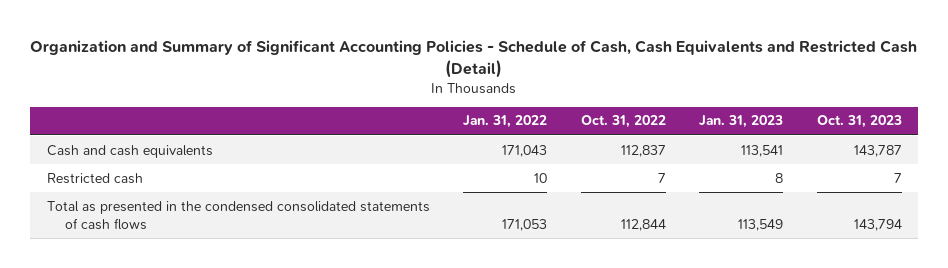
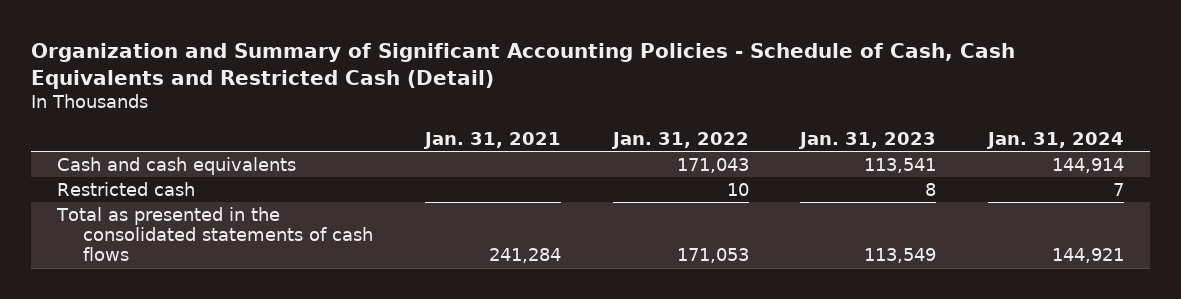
- | Jan. 31, 2022 | Oct. 31, 2022 | Jan. 31, 2023 | Oct. 31, 2023
+ | Jan. 31, 2021 | Jan. 31, 2022 | Jan. 31, 2023 | Jan. 31, 2024
- Total as presented in the condensed consolidated statements of cash flows | 171,053 | 112,844 | 113,549 | 143,794
+ Total as presented in the consolidated statements of cash flows | 241,284 | 171,053 | 113,549 | 144,921

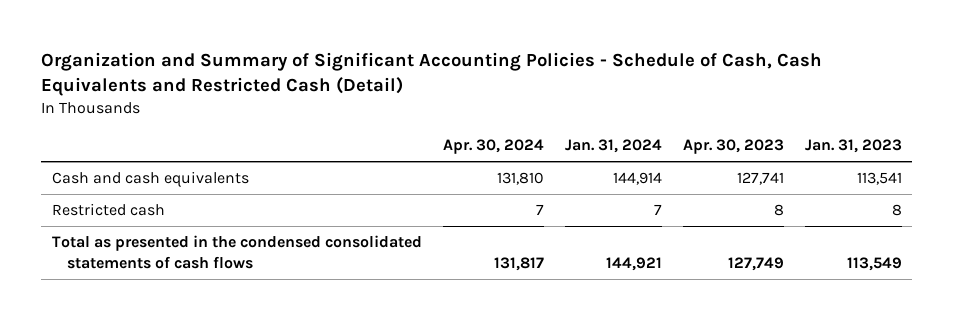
- | Jan. 31, 2021 | Jan. 31, 2022 | Jan. 31, 2023 | Jan. 31, 2024
+ | Apr. 30, 2024 | Jan. 31, 2024 | Apr. 30, 2023 | Jan. 31, 2023
- Total as presented in the consolidated statements of cash flows | 241,284 | 171,053 | 113,549 | 144,921
+ Total as presented in the condensed consolidated statements of cash flows | 131,817 | 144,921 | 127,749 | 113,549

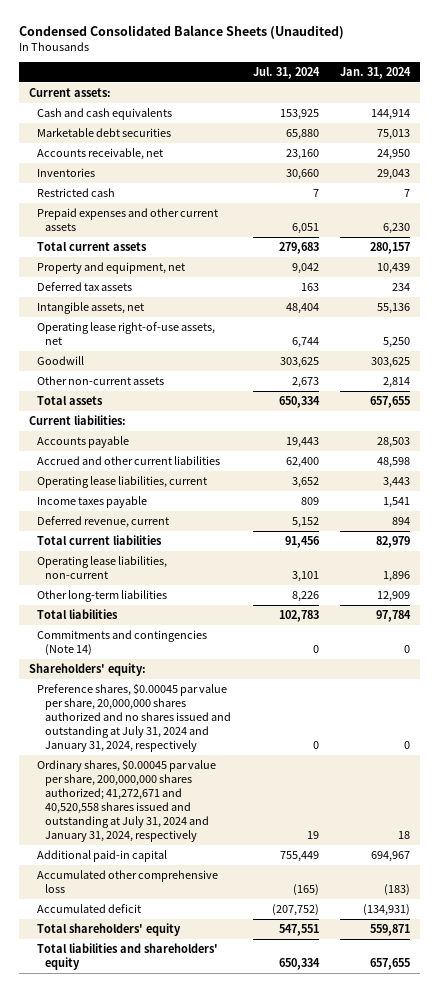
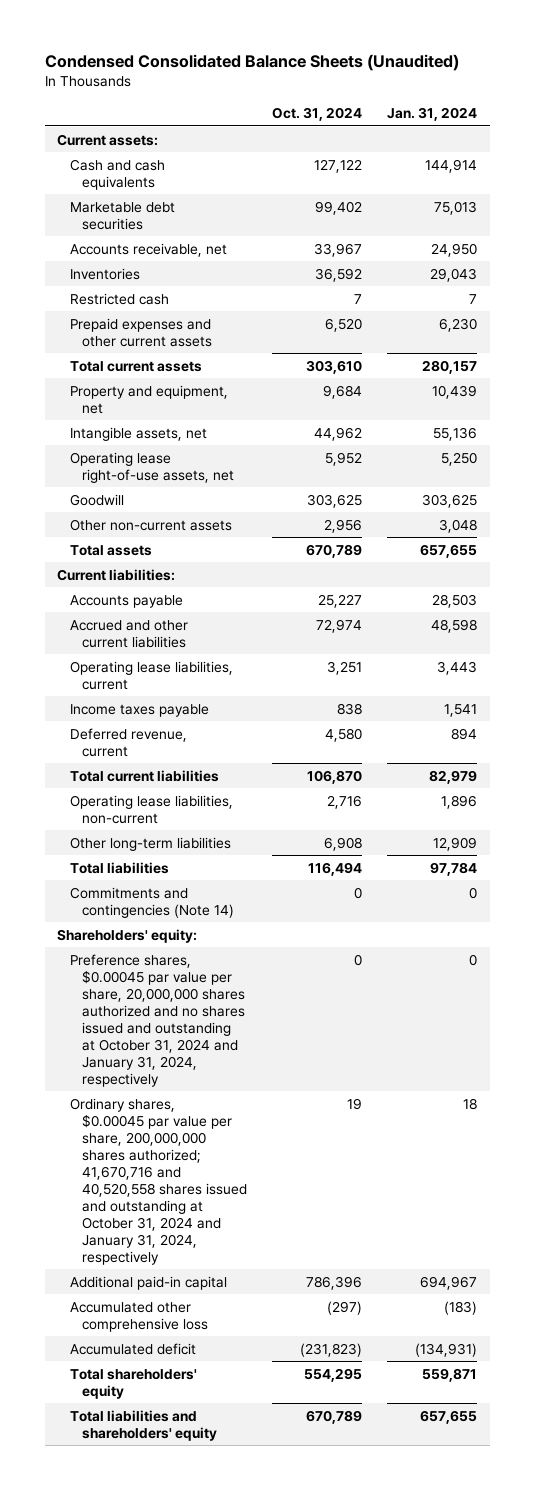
- | Jul. 31, 2024 | Jan. 31, 2024
+ | Oct. 31, 2024 | Jan. 31, 2024
- Deferred tax assets | 163 | 234
- Other non-current assets | 2,673 | 2,814
+ Other non-current assets | 2,956 | 3,048
- Preference shares, $0.00045 par value per share, 20,000,000 shares authorized and no shares issued and outstanding at July 31, 2024 and January 31, 2024, respectively | 0 | 0
- Ordinary shares, $0.00045 par value per share, 200,000,000 shares authorized; 41,272,671 and 40,520,558 shares issued and outstanding at July 31, 2024 and January 31, 2024, respectively | 19 | 18
+ Preference shares, $0.00045 par value per share, 20,000,000 shares authorized and no shares issued and outstanding at October 31, 2024 and January 31, 2024, respectively | 0 | 0
+ Ordinary shares, $0.00045 par value per share, 200,000,000 shares authorized; 41,670,716 and 40,520,558 shares issued and outstanding at October 31, 2024 and January 31, 2024, respectively | 19 | 18

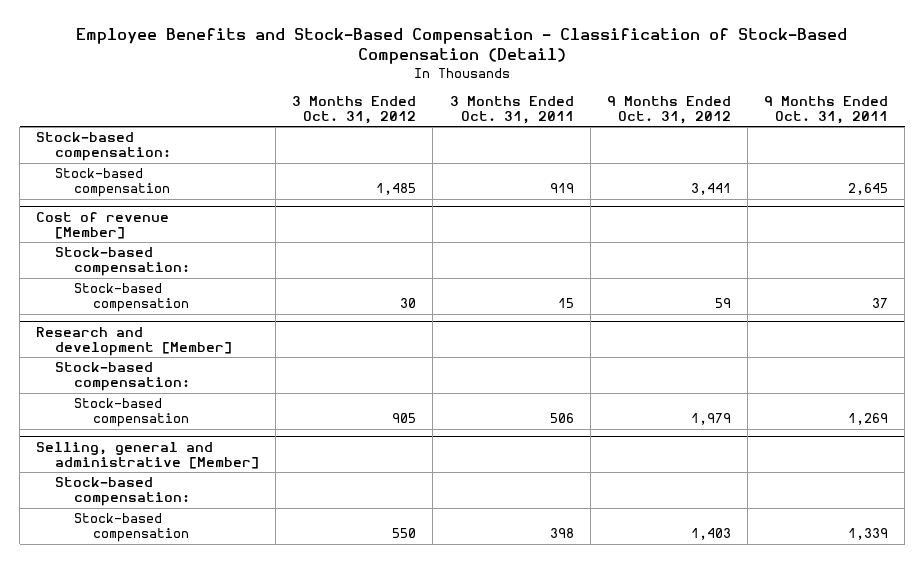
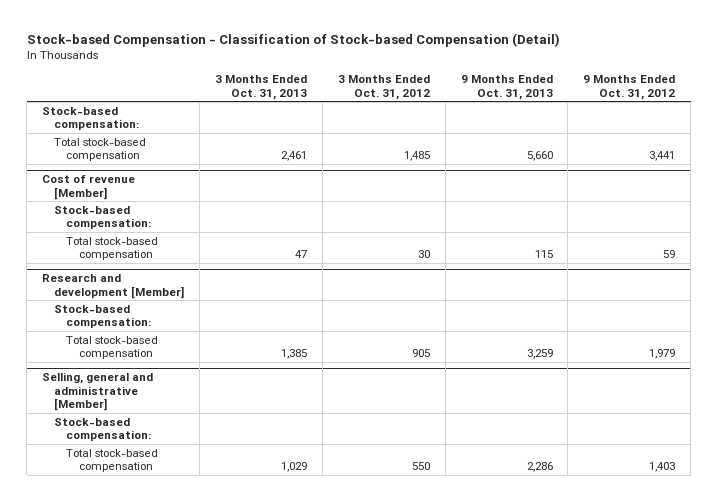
- Employee Benefits and Stock-Based Compensation - Classification of Stock-Based Compensation (Detail)
+ Stock-based Compensation - Classification of Stock-based Compensation (Detail)
- | 3 Months Ended Oct. 31, 2012 | 3 Months Ended Oct. 31, 2011 | 9 Months Ended Oct. 31, 2012 | 9 Months Ended Oct. 31, 2011
+ | 3 Months Ended Oct. 31, 2013 | 3 Months Ended Oct. 31, 2012 | 9 Months Ended Oct. 31, 2013 | 9 Months Ended Oct. 31, 2012
- Stock-based compensation | 1,485 | 919 | 3,441 | 2,645
+ Total stock-based compensation | 2,461 | 1,485 | 5,660 | 3,441
@ Cost of revenue [Member]
- Stock-based compensation | 30 | 15 | 59 | 37
+ Total stock-based compensation | 47 | 30 | 115 | 59
@ Research and development [Member]
- Stock-based compensation | 905 | 506 | 1,979 | 1,269
+ Total stock-based compensation | 1,385 | 905 | 3,259 | 1,979
@ Selling, general and administrative [Member]
- Stock-based compensation | 550 | 398 | 1,403 | 1,339
+ Total stock-based compensation | 1,029 | 550 | 2,286 | 1,403

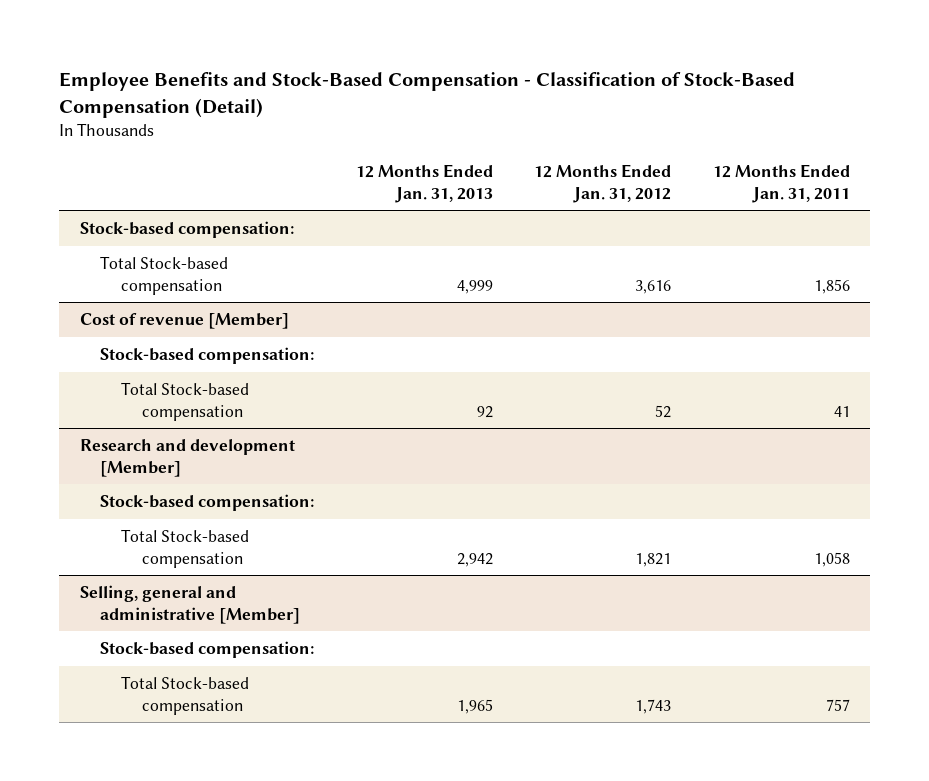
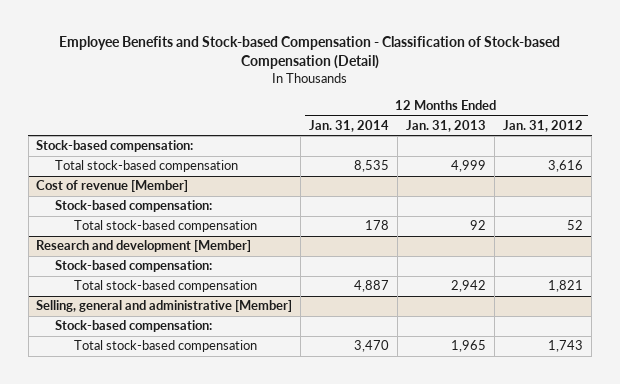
- Employee Benefits and Stock-Based Compensation - Classification of Stock-Based Compensation (Detail)
+ Employee Benefits and Stock-based Compensation - Classification of Stock-based Compensation (Detail)
- | 12 Months Ended Jan. 31, 2013 | 12 Months Ended Jan. 31, 2012 | 12 Months Ended Jan. 31, 2011
+ | 12 Months Ended Jan. 31, 2014 | 12 Months Ended Jan. 31, 2013 | 12 Months Ended Jan. 31, 2012
- Total Stock-based compensation | 4,999 | 3,616 | 1,856
+ Total stock-based compensation | 8,535 | 4,999 | 3,616
@ Cost of revenue [Member]
- Total Stock-based compensation | 92 | 52 | 41
+ Total stock-based compensation | 178 | 92 | 52
@ Research and development [Member]
- Total Stock-based compensation | 2,942 | 1,821 | 1,058
+ Total stock-based compensation | 4,887 | 2,942 | 1,821
@ Selling, general and administrative [Member]
- Total Stock-based compensation | 1,965 | 1,743 | 757
+ Total stock-based compensation | 3,470 | 1,965 | 1,743

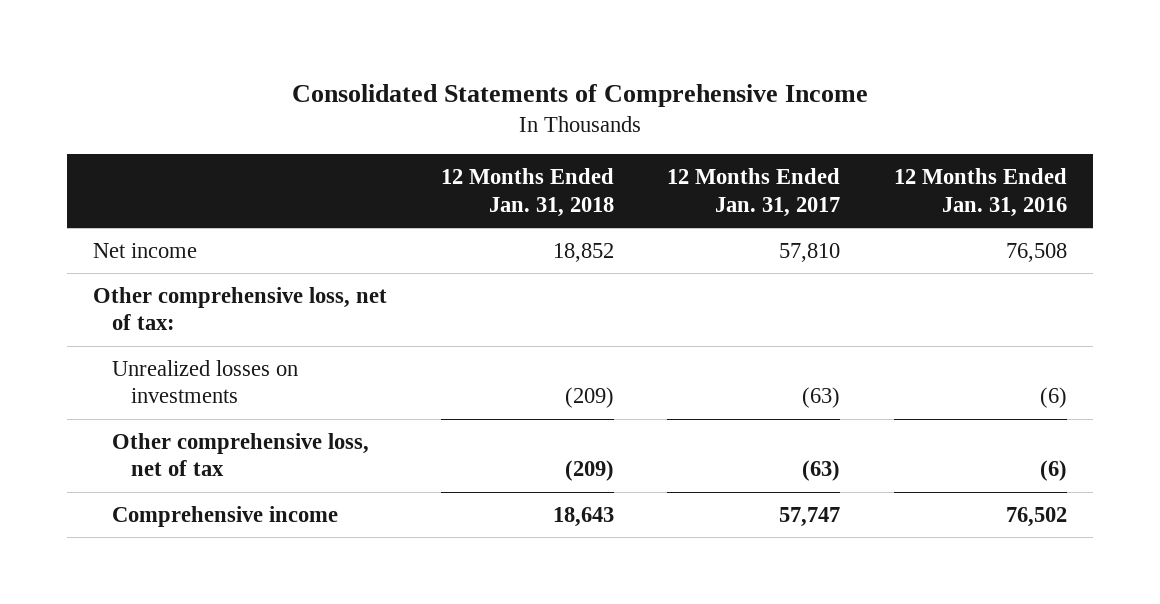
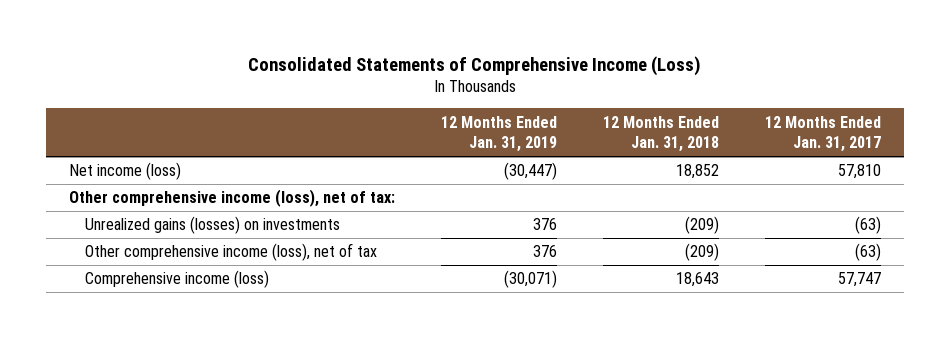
- Consolidated Statements of Comprehensive Income
+ Consolidated Statements of Comprehensive Income (Loss)
- | 12 Months Ended Jan. 31, 2018 | 12 Months Ended Jan. 31, 2017 | 12 Months Ended Jan. 31, 2016
+ | 12 Months Ended Jan. 31, 2019 | 12 Months Ended Jan. 31, 2018 | 12 Months Ended Jan. 31, 2017
- Net income | 18,852 | 57,810 | 76,508
- Other comprehensive loss, net of tax:
- Unrealized losses on investments | (209) | (63) | (6)
- Other comprehensive loss, net of tax | (209) | (63) | (6)
- Comprehensive income | 18,643 | 57,747 | 76,502
+ Net income (loss) | (30,447) | 18,852 | 57,810
+ Other comprehensive income (loss), net of tax:
+ Unrealized gains (losses) on investments | 376 | (209) | (63)
+ Other comprehensive income (loss), net of tax | 376 | (209) | (63)
+ Comprehensive income (loss) | (30,071) | 18,643 | 57,747

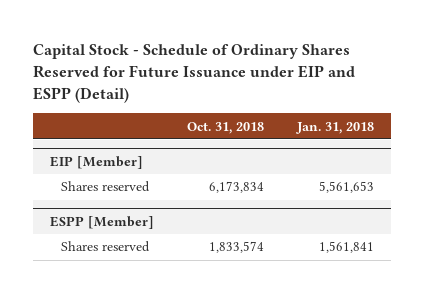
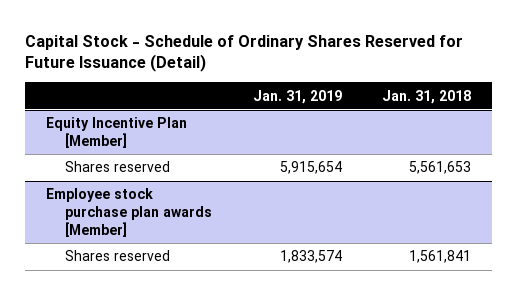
- Capital Stock - Schedule of Ordinary Shares Reserved for Future Issuance under EIP and ESPP (Detail)
+ Capital Stock - Schedule of Ordinary Shares Reserved for Future Issuance (Detail)
- | Oct. 31, 2018 | Jan. 31, 2018
+ | Jan. 31, 2019 | Jan. 31, 2018
- EIP [Member]
+ Equity Incentive Plan [Member]
- ESPP [Member]
+ Employee stock purchase plan awards [Member]

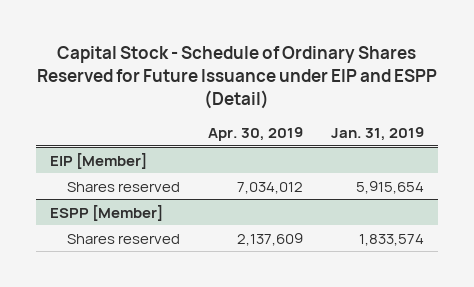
- Capital Stock - Schedule of Ordinary Shares Reserved for Future Issuance (Detail)
+ Capital Stock - Schedule of Ordinary Shares Reserved for Future Issuance under EIP and ESPP (Detail)
- | Jan. 31, 2019 | Jan. 31, 2018
+ | Apr. 30, 2019 | Jan. 31, 2019
- Equity Incentive Plan [Member]
+ EIP [Member]
- Employee stock purchase plan awards [Member]
+ ESPP [Member]

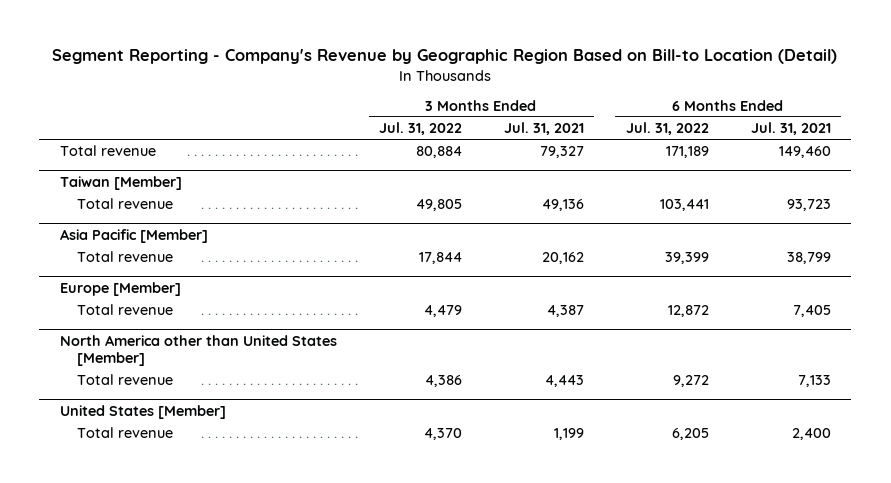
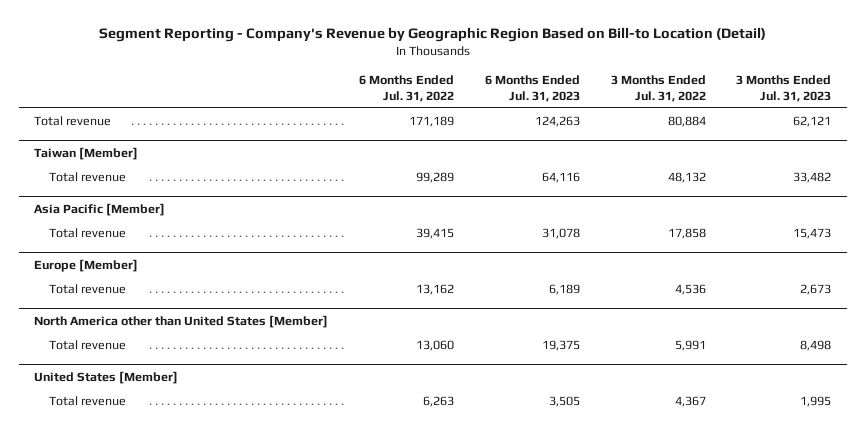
- | 3 Months Ended Jul. 31, 2022 | 3 Months Ended Jul. 31, 2021 | 6 Months Ended Jul. 31, 2022 | 6 Months Ended Jul. 31, 2021
+ | 6 Months Ended Jul. 31, 2022 | 6 Months Ended Jul. 31, 2023 | 3 Months Ended Jul. 31, 2022 | 3 Months Ended Jul. 31, 2023
@ Taiwan [Member]
- Total revenue | 49,805 | 49,136 | 103,441 | 93,723
+ Total revenue | 99,289 | 64,116 | 48,132 | 33,482
@ Asia Pacific [Member]
- Total revenue | 17,844 | 20,162 | 39,399 | 38,799
+ Total revenue | 39,415 | 31,078 | 17,858 | 15,473
@ Europe [Member]
- Total revenue | 4,479 | 4,387 | 12,872 | 7,405
+ Total revenue | 13,162 | 6,189 | 4,536 | 2,673
@ North America other than United States [Member]
- Total revenue | 4,386 | 4,443 | 9,272 | 7,133
+ Total revenue | 13,060 | 19,375 | 5,991 | 8,498
@ United States [Member]
- Total revenue | 4,370 | 1,199 | 6,205 | 2,400
+ Total revenue | 6,263 | 3,505 | 4,367 | 1,995

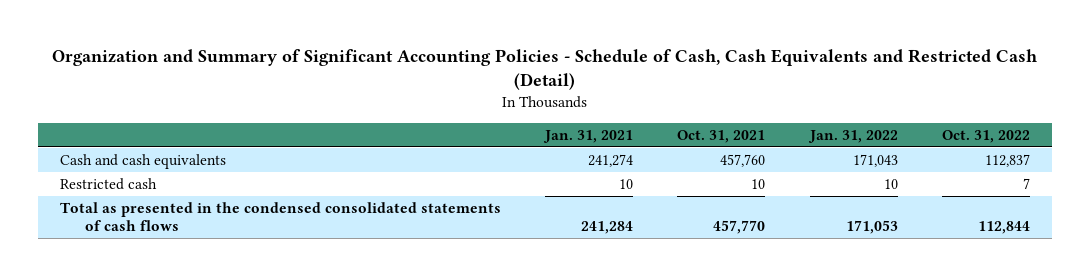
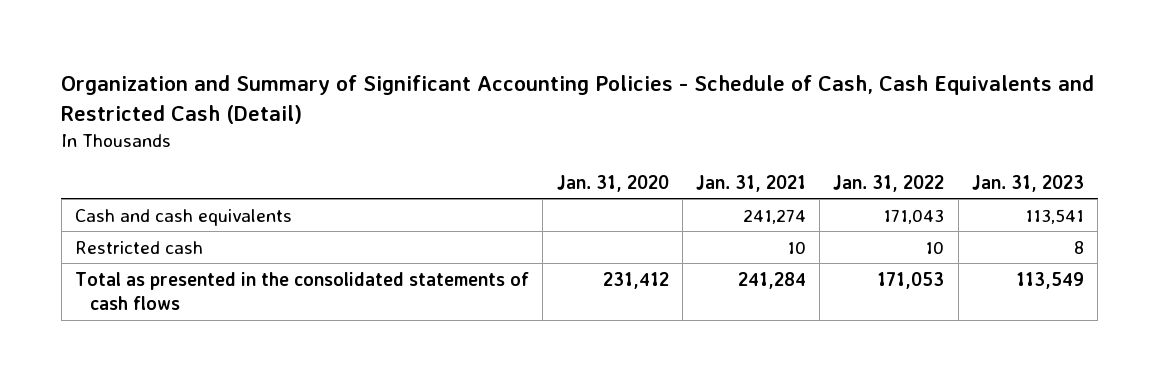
- | Jan. 31, 2021 | Oct. 31, 2021 | Jan. 31, 2022 | Oct. 31, 2022
+ | Jan. 31, 2020 | Jan. 31, 2021 | Jan. 31, 2022 | Jan. 31, 2023
- Total as presented in the condensed consolidated statements of cash flows | 241,284 | 457,770 | 171,053 | 112,844
+ Total as presented in the consolidated statements of cash flows | 231,412 | 241,284 | 171,053 | 113,549

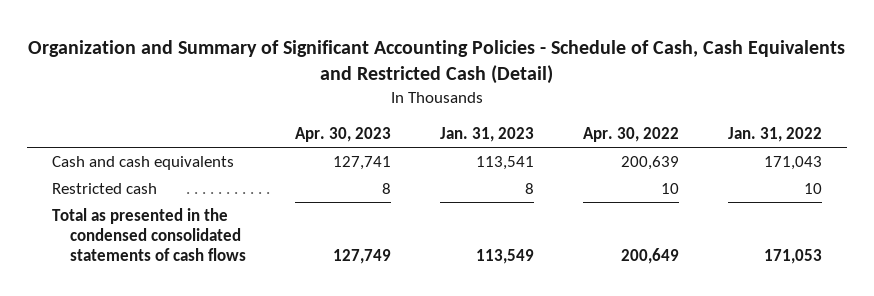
- | Jan. 31, 2020 | Jan. 31, 2021 | Jan. 31, 2022 | Jan. 31, 2023
+ | Apr. 30, 2023 | Jan. 31, 2023 | Apr. 30, 2022 | Jan. 31, 2022
- Total as presented in the consolidated statements of cash flows | 231,412 | 241,284 | 171,053 | 113,549
+ Total as presented in the condensed consolidated statements of cash flows | 127,749 | 113,549 | 200,649 | 171,053

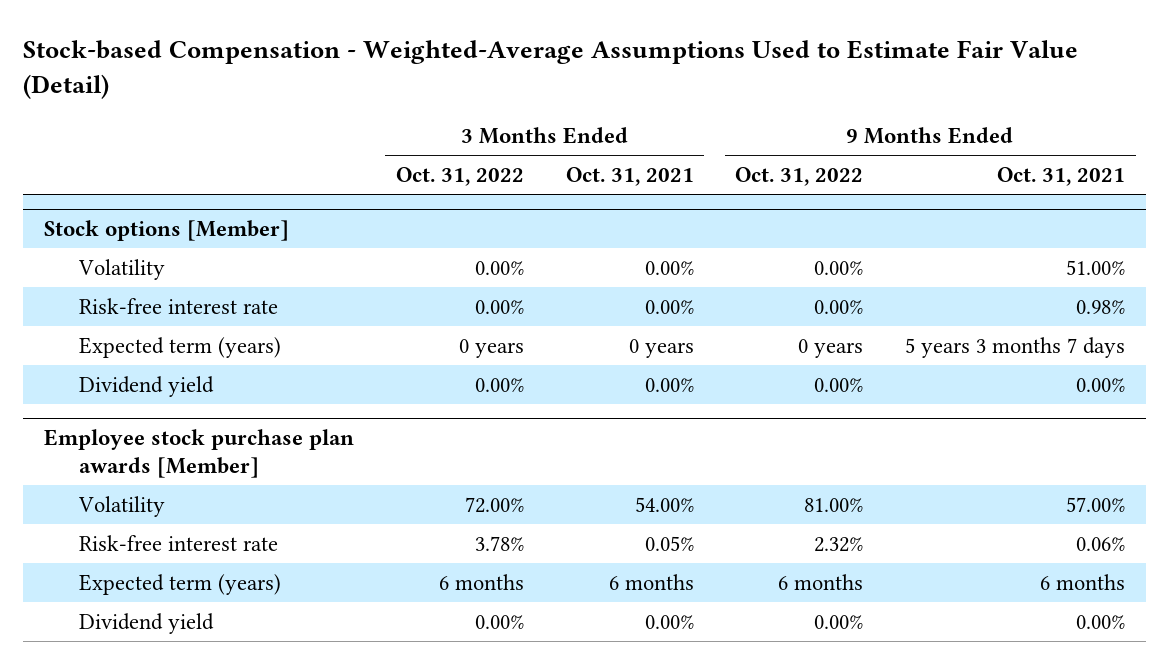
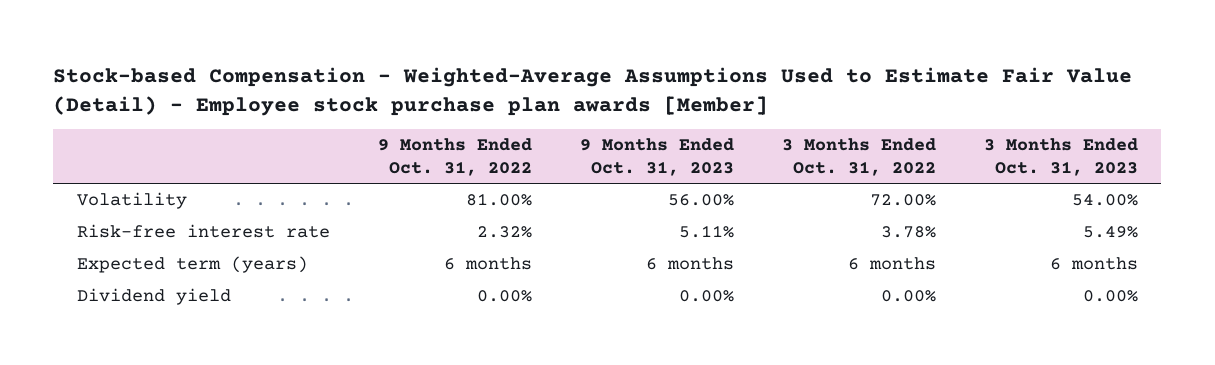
- Stock-based Compensation - Weighted-Average Assumptions Used to Estimate Fair Value (Detail)
+ Stock-based Compensation - Weighted-Average Assumptions Used to Estimate Fair Value (Detail) - Employee stock purchase plan awards [Member]
- | 3 Months Ended Oct. 31, 2022 | 3 Months Ended Oct. 31, 2021 | 9 Months Ended Oct. 31, 2022 | 9 Months Ended Oct. 31, 2021
+ | 9 Months Ended Oct. 31, 2022 | 9 Months Ended Oct. 31, 2023 | 3 Months Ended Oct. 31, 2022 | 3 Months Ended Oct. 31, 2023
- Stock options [Member]
- Volatility | 0.00% | 0.00% | 0.00% | 51.00%
- Risk-free interest rate | 0.00% | 0.00% | 0.00% | 0.98%
- Expected term (years) | 0 years | 0 years | 0 years | 5 years 3 months 7 days
- Dividend yield | 0.00% | 0.00% | 0.00% | 0.00%
- Employee stock purchase plan awards [Member]

